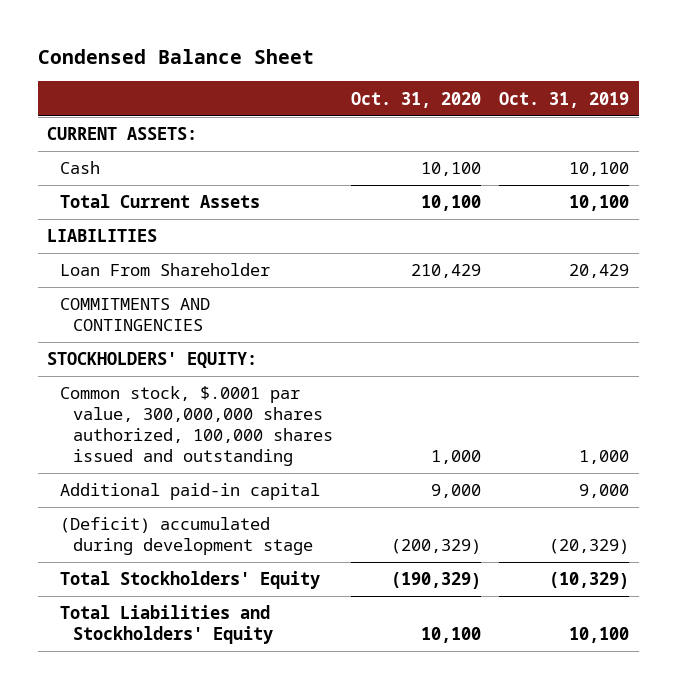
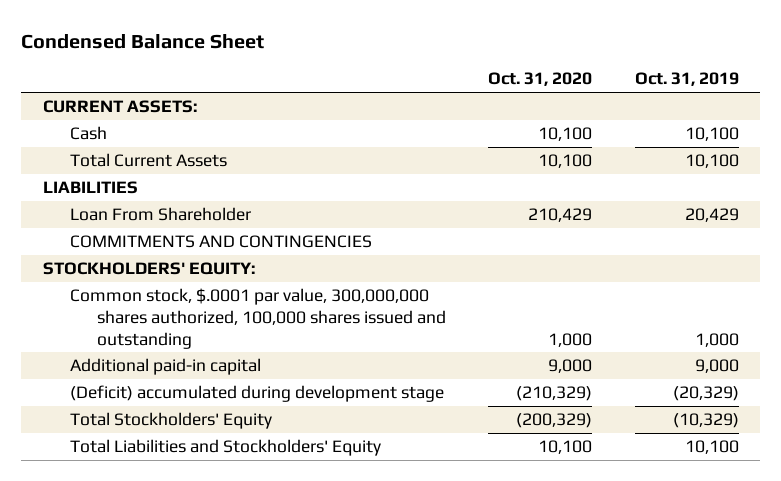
- (Deficit) accumulated during development stage | (200,329) | (20,329)
- Total Stockholders' Equity | (190,329) | (10,329)
+ (Deficit) accumulated during development stage | (210,329) | (20,329)
+ Total Stockholders' Equity | (200,329) | (10,329)

